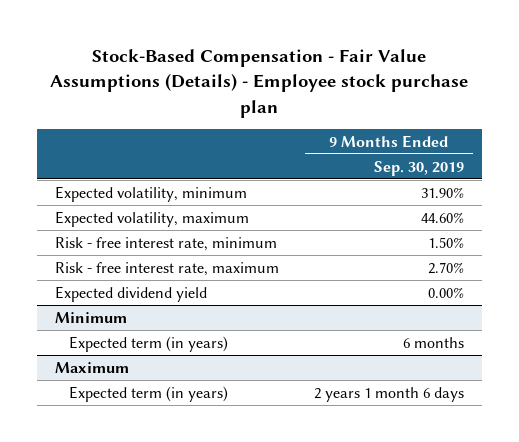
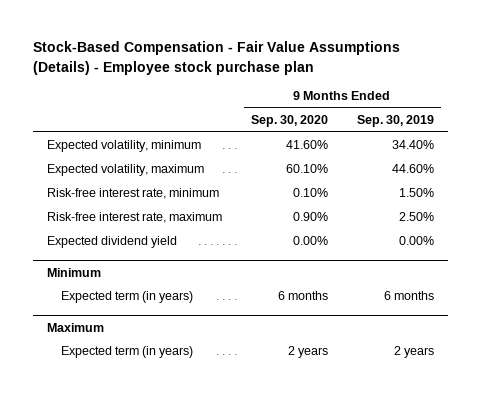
- | 9 Months Ended Sep. 30, 2019
+ | 9 Months Ended Sep. 30, 2020 | 9 Months Ended Sep. 30, 2019
- Expected volatility, minimum | 31.90%
+ Expected volatility, minimum | 41.60% | 34.40%
- Risk - free interest rate, minimum | 1.50%
- Risk - free interest rate, maximum | 2.70%
+ Risk-free interest rate, minimum | 0.10% | 1.50%
+ Risk-free interest rate, maximum | 0.90% | 2.50%
@ Maximum
- Expected term (in years) | 2 years 1 month 6 days
+ Expected term (in years) | 2 years | 2 years

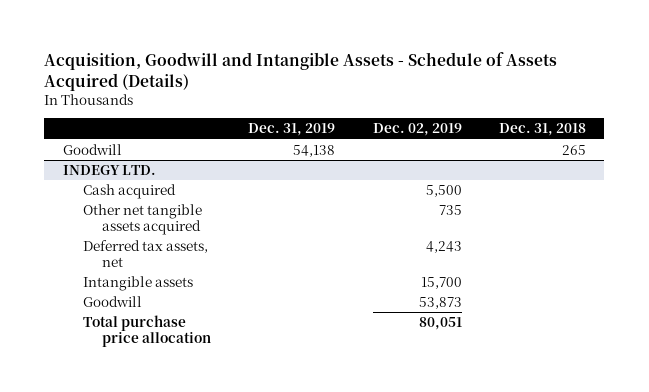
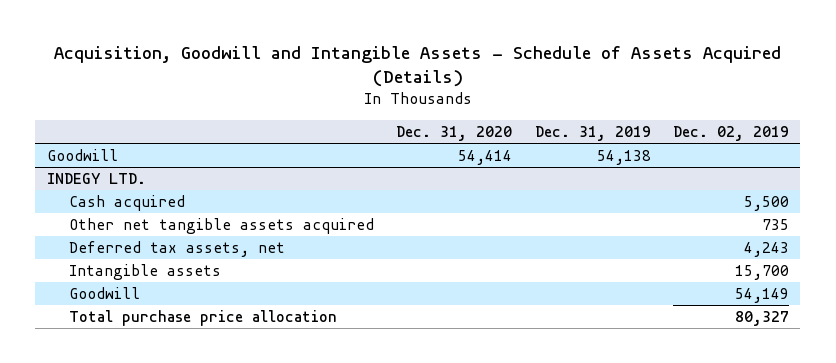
- | Dec. 31, 2019 | Dec. 02, 2019 | Dec. 31, 2018
+ | Dec. 31, 2020 | Dec. 31, 2019 | Dec. 02, 2019
@ INDEGY LTD.
- Goodwill | | 53,873 |
- Total purchase price allocation | | 80,051 |
+ Goodwill | | | 54,149
+ Total purchase price allocation | | | 80,327

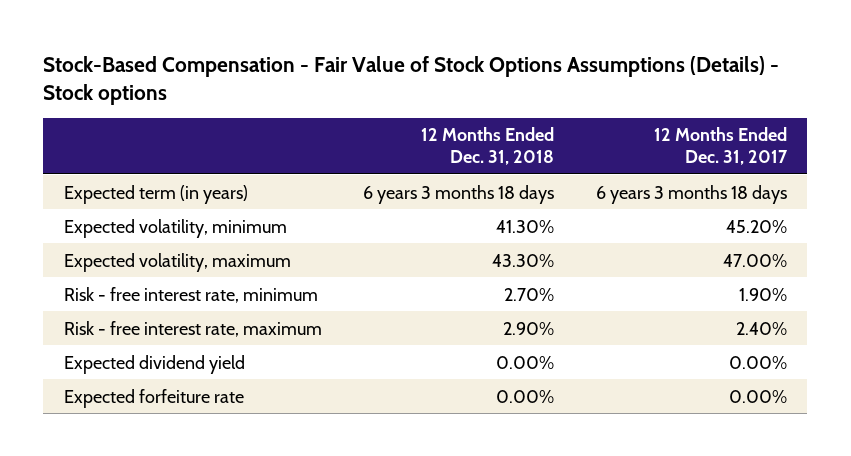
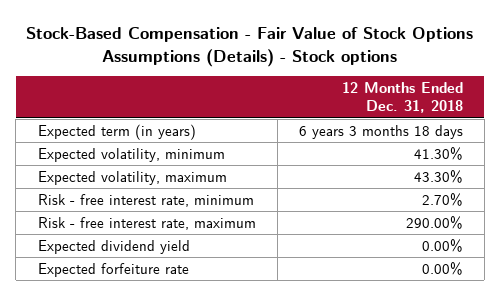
- | 12 Months Ended Dec. 31, 2018 | 12 Months Ended Dec. 31, 2017
+ | 12 Months Ended Dec. 31, 2018
- Risk - free interest rate, maximum | 2.90% | 2.40%
+ Risk - free interest rate, maximum | 290.00%

